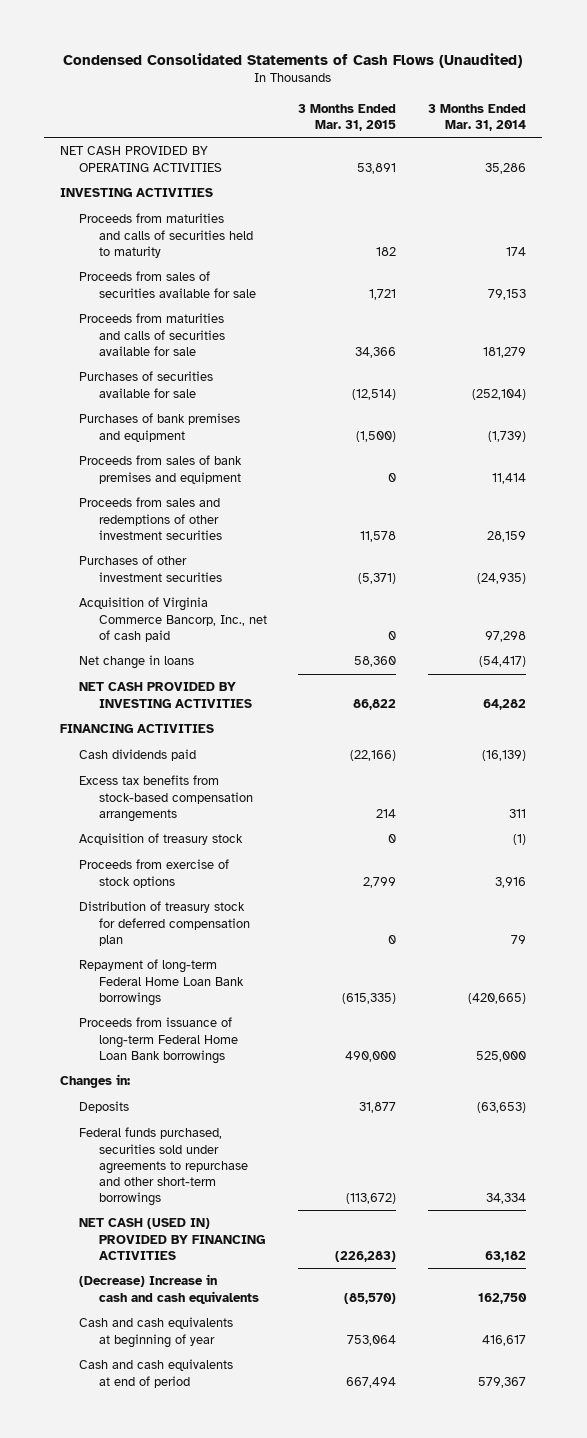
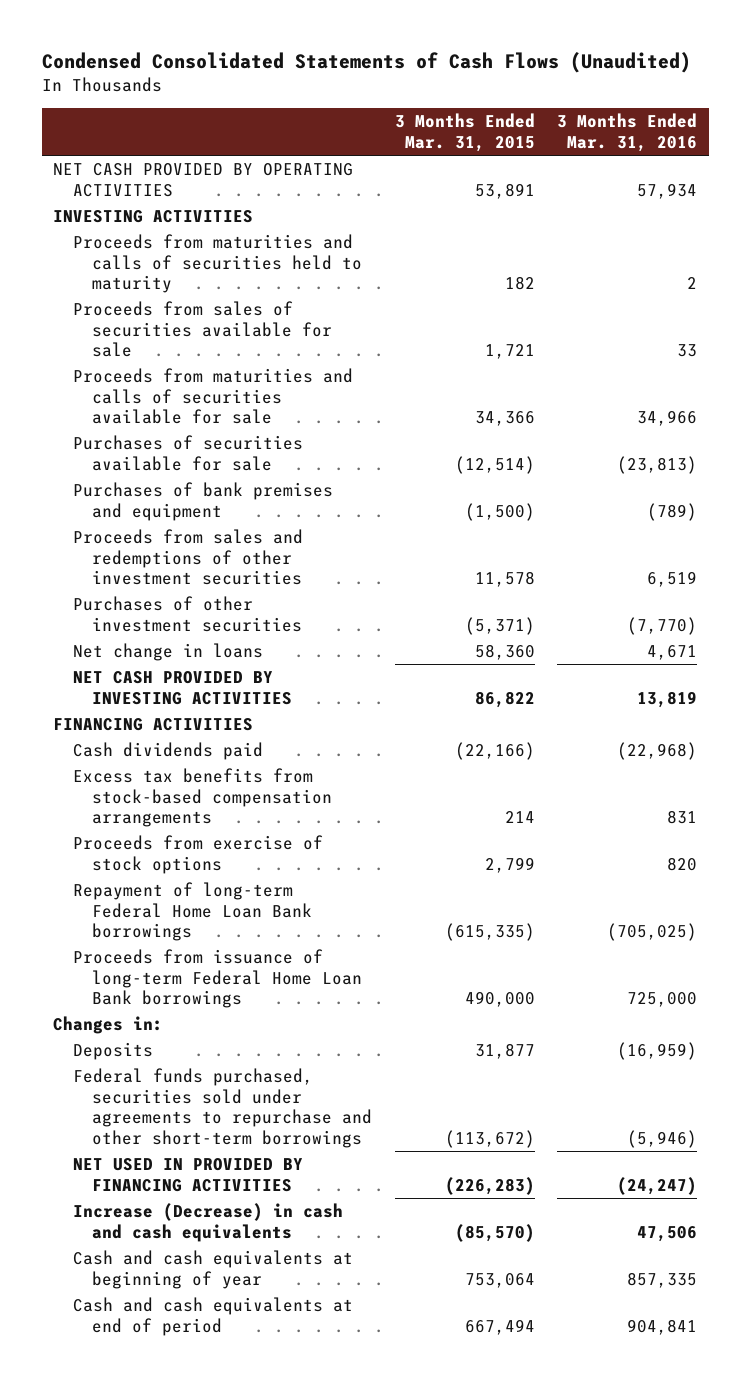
- | 3 Months Ended Mar. 31, 2015 | 3 Months Ended Mar. 31, 2014
+ | 3 Months Ended Mar. 31, 2015 | 3 Months Ended Mar. 31, 2016
- Proceeds from sales of bank premises and equipment | 0 | 11,414
- Acquisition of Virginia Commerce Bancorp, Inc., net of cash paid | 0 | 97,298
- Acquisition of treasury stock | 0 | (1)
- Distribution of treasury stock for deferred compensation plan | 0 | 79
- NET CASH (USED IN) PROVIDED BY FINANCING ACTIVITIES | (226,283) | 63,182
- (Decrease) Increase in cash and cash equivalents | (85,570) | 162,750
+ NET USED IN PROVIDED BY FINANCING ACTIVITIES | (226,283) | (24,247)
+ Increase (Decrease) in cash and cash equivalents | (85,570) | 47,506

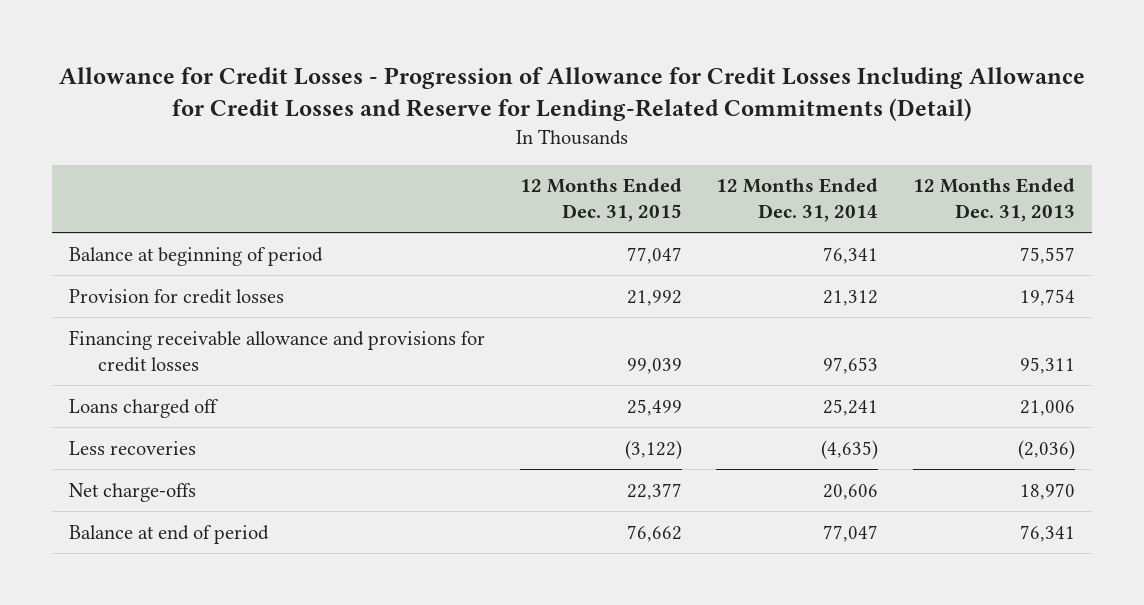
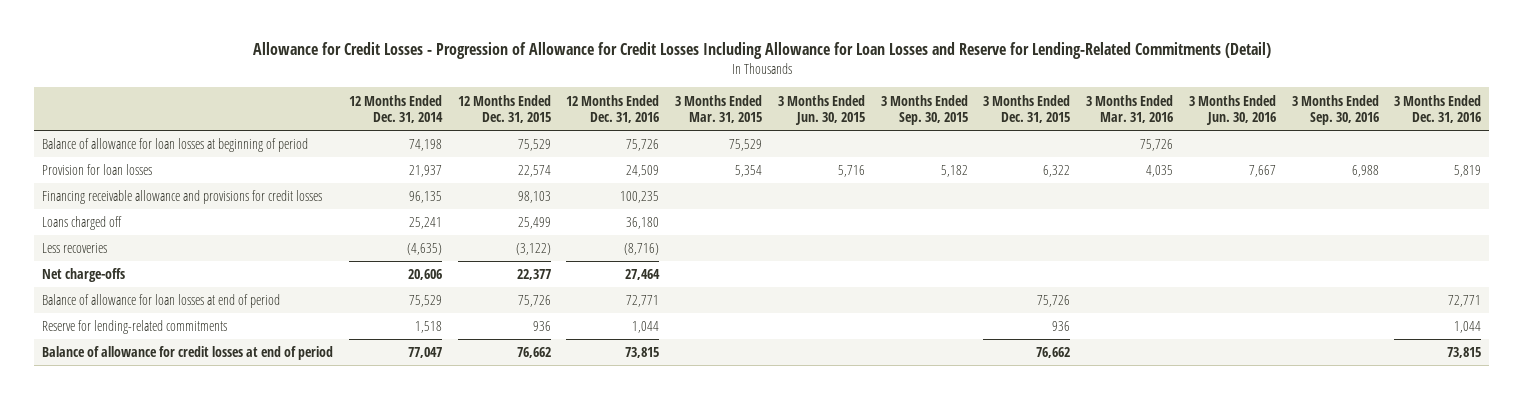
- Allowance for Credit Losses - Progression of Allowance for Credit Losses Including Allowance for Credit Losses and Reserve for Lending-Related Commitments (Detail)
+ Allowance for Credit Losses - Progression of Allowance for Credit Losses Including Allowance for Loan Losses and Reserve for Lending-Related Commitments (Detail)
- | 12 Months Ended Dec. 31, 2015 | 12 Months Ended Dec. 31, 2014 | 12 Months Ended Dec. 31, 2013
+ | 12 Months Ended Dec. 31, 2014 | 12 Months Ended Dec. 31, 2015 | 12 Months Ended Dec. 31, 2016 | 3 Months Ended Mar. 31, 2015 | 3 Months Ended Jun. 30, 2015 | 3 Months Ended Sep. 30, 2015 | 3 Months Ended Dec. 31, 2015 | 3 Months Ended Mar. 31, 2016 | 3 Months Ended Jun. 30, 2016 | 3 Months Ended Sep. 30, 2016 | 3 Months Ended Dec. 31, 2016
- Balance at beginning of period | 77,047 | 76,341 | 75,557
- Provision for credit losses | 21,992 | 21,312 | 19,754
- Financing receivable allowance and provisions for credit losses | 99,039 | 97,653 | 95,311
+ Balance of allowance for loan losses at beginning of period | 74,198 | 75,529 | 75,726 | 75,529 | | | | 75,726 | | |
+ Provision for loan losses | 21,937 | 22,574 | 24,509 | 5,354 | 5,716 | 5,182 | 6,322 | 4,035 | 7,667 | 6,988 | 5,819
+ Financing receivable allowance and provisions for credit losses | 96,135 | 98,103 | 100,235 | | | | | | | |
- Balance at end of period | 76,662 | 77,047 | 76,341
+ Balance of allowance for loan losses at end of period | 75,529 | 75,726 | 72,771 | | | | 75,726 | | | | 72,771
+ Reserve for lending-related commitments | 1,518 | 936 | 1,044 | | | | 936 | | | | 1,044
+ Balance of allowance for credit losses at end of period | 77,047 | 76,662 | 73,815 | | | | 76,662 | | | | 73,815

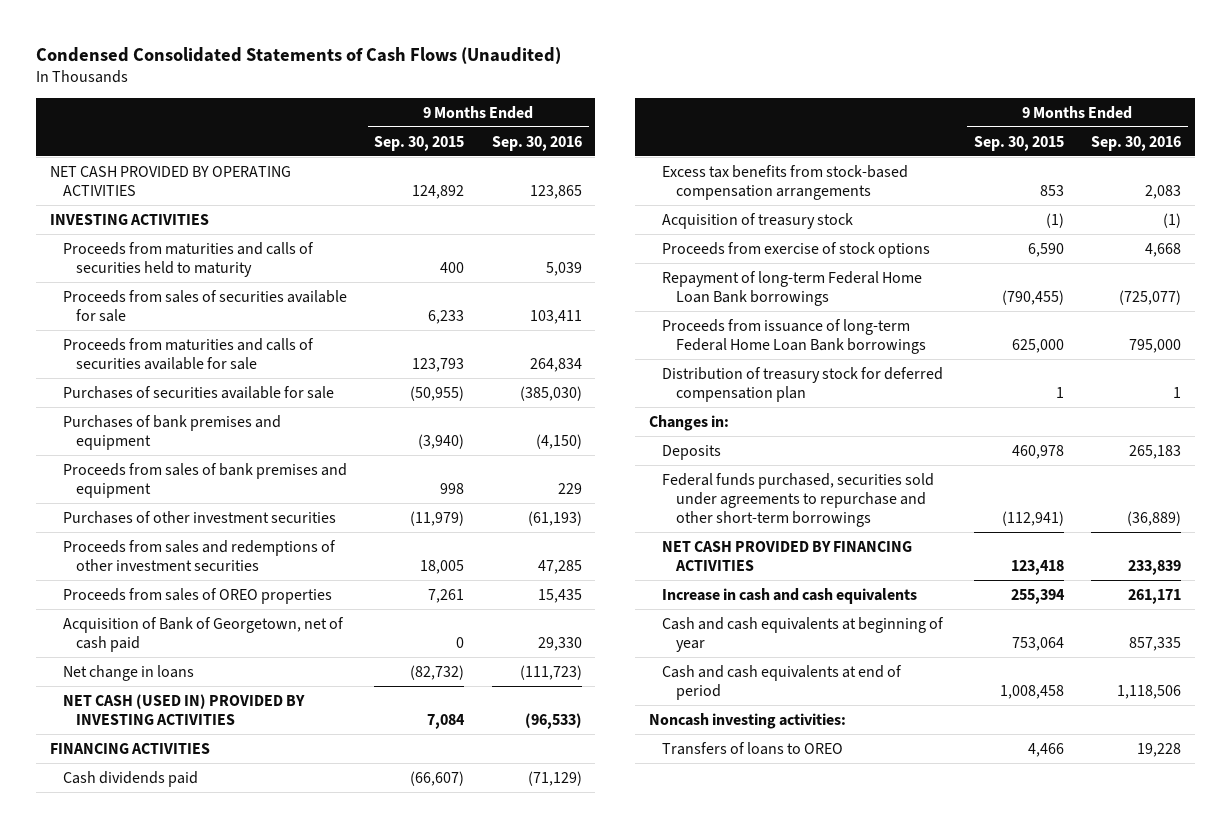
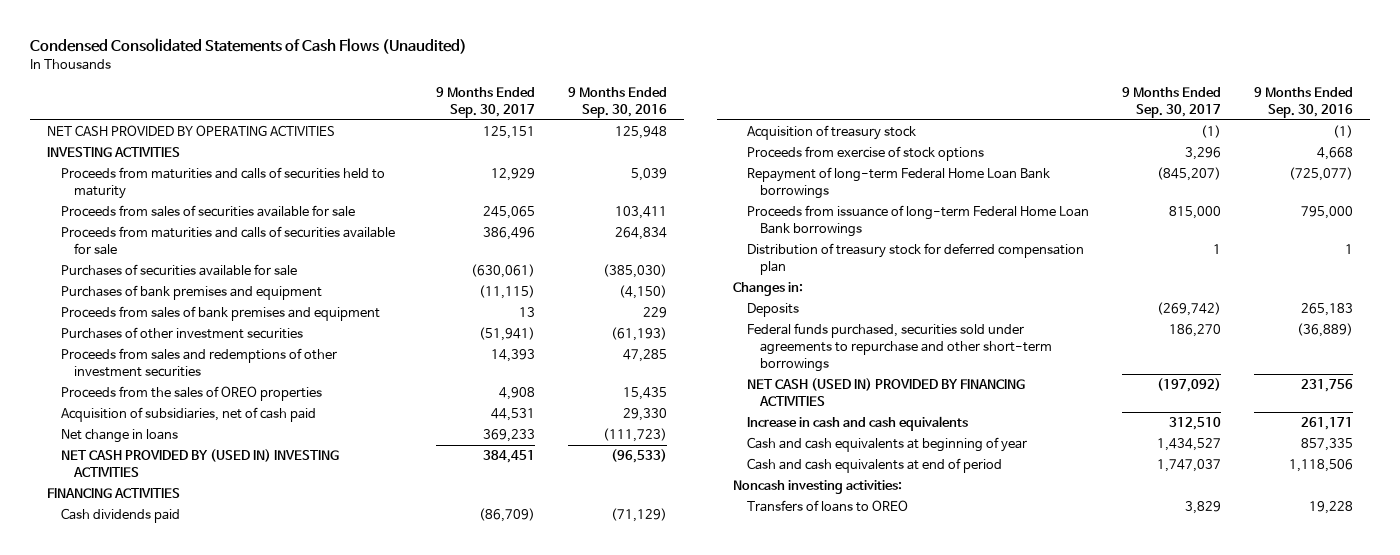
- | 9 Months Ended Sep. 30, 2015 | 9 Months Ended Sep. 30, 2016
+ | 9 Months Ended Sep. 30, 2017 | 9 Months Ended Sep. 30, 2016
- NET CASH PROVIDED BY OPERATING ACTIVITIES | 124,892 | 123,865
+ NET CASH PROVIDED BY OPERATING ACTIVITIES | 125,151 | 125,948
- Proceeds from sales of OREO properties | 7,261 | 15,435
- Acquisition of Bank of Georgetown, net of cash paid | 0 | 29,330
+ Proceeds from the sales of OREO properties | 4,908 | 15,435
+ Acquisition of subsidiaries, net of cash paid | 44,531 | 29,330
- NET CASH (USED IN) PROVIDED BY INVESTING ACTIVITIES | 7,084 | (96,533)
+ NET CASH PROVIDED BY (USED IN) INVESTING ACTIVITIES | 384,451 | (96,533)
- Excess tax benefits from stock-based compensation arrangements | 853 | 2,083
- NET CASH PROVIDED BY FINANCING ACTIVITIES | 123,418 | 233,839
+ NET CASH (USED IN) PROVIDED BY FINANCING ACTIVITIES | (197,092) | 231,756

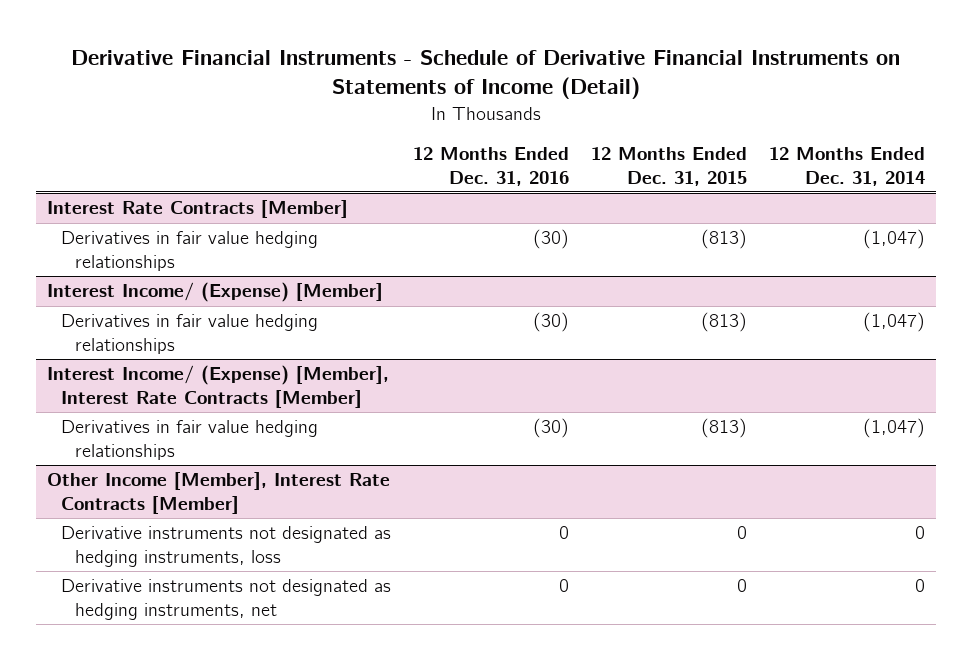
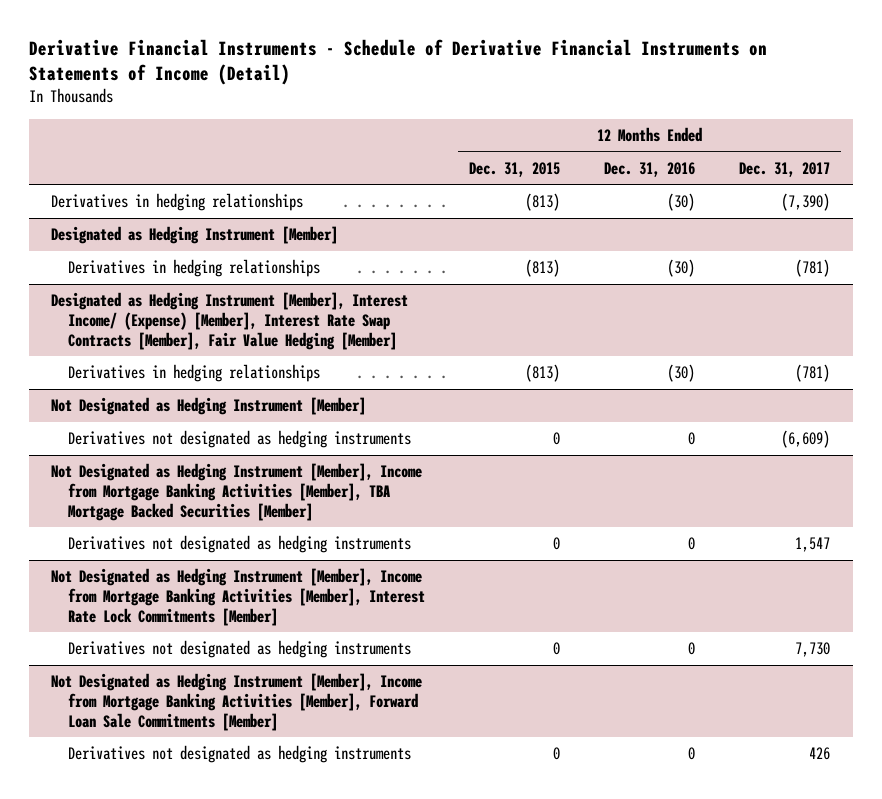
- | 12 Months Ended Dec. 31, 2016 | 12 Months Ended Dec. 31, 2015 | 12 Months Ended Dec. 31, 2014
+ | 12 Months Ended Dec. 31, 2015 | 12 Months Ended Dec. 31, 2016 | 12 Months Ended Dec. 31, 2017
- Interest Rate Contracts [Member]
- Derivatives in fair value hedging relationships | (30) | (813) | (1,047)
- Interest Income/ (Expense) [Member]
- Derivatives in fair value hedging relationships | (30) | (813) | (1,047)
- Interest Income/ (Expense) [Member], Interest Rate Contracts [Member]
- Derivatives in fair value hedging relationships | (30) | (813) | (1,047)
- Other Income [Member], Interest Rate Contracts [Member]
- Derivative instruments not designated as hedging instruments, loss | 0 | 0 | 0
- Derivative instruments not designated as hedging instruments, net | 0 | 0 | 0
+ Derivatives in hedging relationships | (813) | (30) | (7,390)
+ Designated as Hedging Instrument [Member]
+ Derivatives in hedging relationships | (813) | (30) | (781)
+ Designated as Hedging Instrument [Member], Interest Income/ (Expense) [Member], Interest Rate Swap Contracts [Member], Fair Value Hedging [Member]
+ Derivatives in hedging relationships | (813) | (30) | (781)
+ Not Designated as Hedging Instrument [Member]
+ Derivatives not designated as hedging instruments | 0 | 0 | (6,609)
+ Not Designated as Hedging Instrument [Member], Income from Mortgage Banking Activities [Member], TBA Mortgage Backed Securities [Member]
+ Derivatives not designated as hedging instruments | 0 | 0 | 1,547
+ Not Designated as Hedging Instrument [Member], Income from Mortgage Banking Activities [Member], Interest Rate Lock Commitments [Member]
+ Derivatives not designated as hedging instruments | 0 | 0 | 7,730
+ Not Designated as Hedging Instrument [Member], Income from Mortgage Banking Activities [Member], Forward Loan Sale Commitments [Member]
+ Derivatives not designated as hedging instruments | 0 | 0 | 426

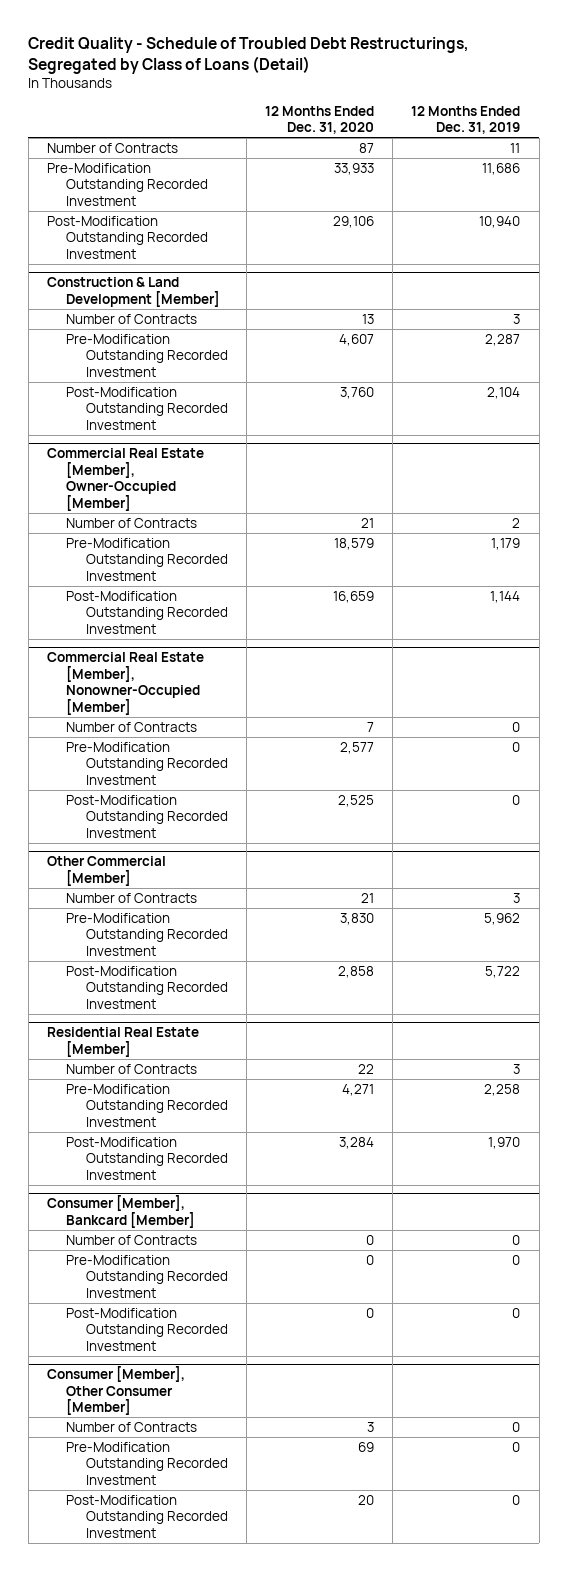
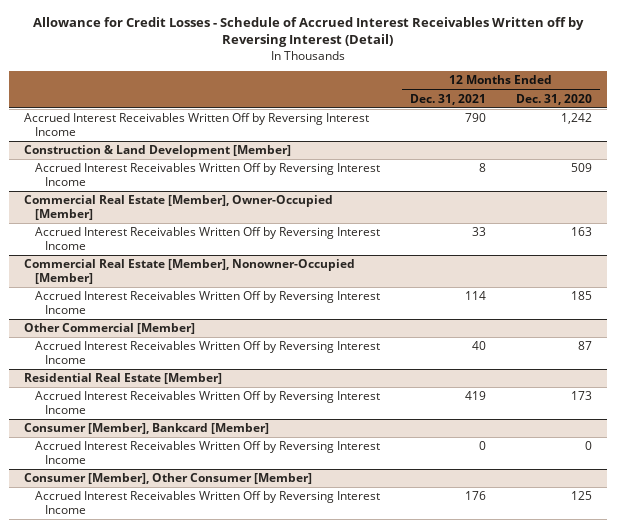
- Credit Quality - Schedule of Troubled Debt Restructurings, Segregated by Class of Loans (Detail)
+ Allowance for Credit Losses - Schedule of Accrued Interest Receivables Written off by Reversing Interest (Detail)
- | 12 Months Ended Dec. 31, 2020 | 12 Months Ended Dec. 31, 2019
+ | 12 Months Ended Dec. 31, 2021 | 12 Months Ended Dec. 31, 2020
- Number of Contracts | 87 | 11
- Pre-Modification Outstanding Recorded Investment | 33,933 | 11,686
- Post-Modification Outstanding Recorded Investment | 29,106 | 10,940
+ Accrued Interest Receivables Written Off by Reversing Interest Income | 790 | 1,242
@ Construction & Land Development [Member]
- Number of Contracts | 13 | 3
- Pre-Modification Outstanding Recorded Investment | 4,607 | 2,287
- Post-Modification Outstanding Recorded Investment | 3,760 | 2,104
+ Accrued Interest Receivables Written Off by Reversing Interest Income | 8 | 509
@ Commercial Real Estate [Member], Owner-Occupied [Member]
- Number of Contracts | 21 | 2
- Pre-Modification Outstanding Recorded Investment | 18,579 | 1,179
- Post-Modification Outstanding Recorded Investment | 16,659 | 1,144
+ Accrued Interest Receivables Written Off by Reversing Interest Income | 33 | 163
@ Commercial Real Estate [Member], Nonowner-Occupied [Member]
- Number of Contracts | 7 | 0
- Pre-Modification Outstanding Recorded Investment | 2,577 | 0
- Post-Modification Outstanding Recorded Investment | 2,525 | 0
+ Accrued Interest Receivables Written Off by Reversing Interest Income | 114 | 185
@ Other Commercial [Member]
- Number of Contracts | 21 | 3
- Pre-Modification Outstanding Recorded Investment | 3,830 | 5,962
- Post-Modification Outstanding Recorded Investment | 2,858 | 5,722
+ Accrued Interest Receivables Written Off by Reversing Interest Income | 40 | 87
@ Residential Real Estate [Member]
- Number of Contracts | 22 | 3
- Pre-Modification Outstanding Recorded Investment | 4,271 | 2,258
- Post-Modification Outstanding Recorded Investment | 3,284 | 1,970
+ Accrued Interest Receivables Written Off by Reversing Interest Income | 419 | 173
@ Consumer [Member], Bankcard [Member]
- Number of Contracts | 0 | 0
- Pre-Modification Outstanding Recorded Investment | 0 | 0
- Post-Modification Outstanding Recorded Investment | 0 | 0
+ Accrued Interest Receivables Written Off by Reversing Interest Income | 0 | 0
@ Consumer [Member], Other Consumer [Member]
- Number of Contracts | 3 | 0
- Pre-Modification Outstanding Recorded Investment | 69 | 0
- Post-Modification Outstanding Recorded Investment | 20 | 0
+ Accrued Interest Receivables Written Off by Reversing Interest Income | 176 | 125

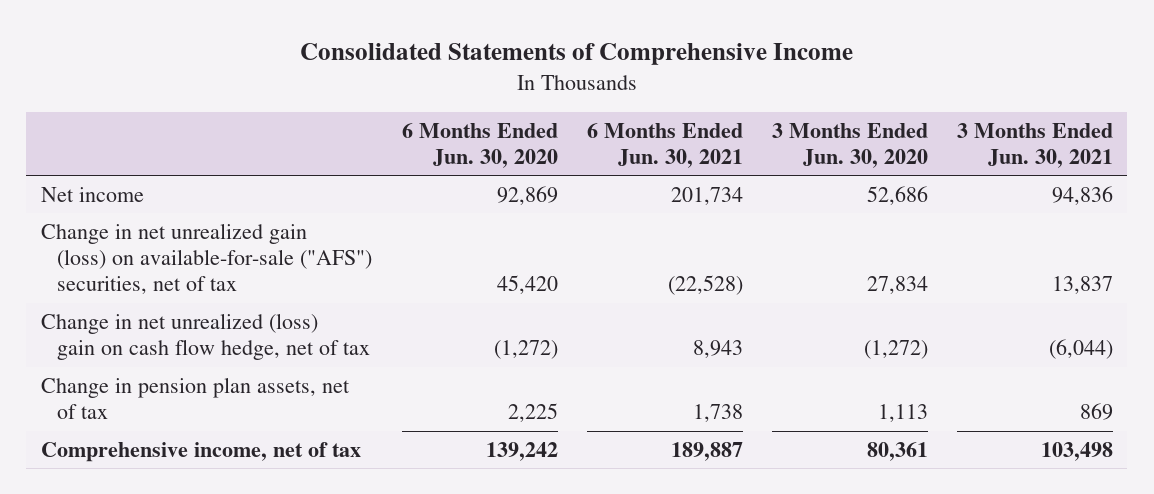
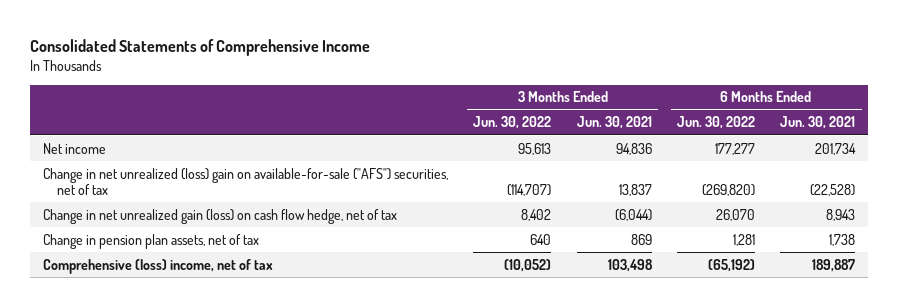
- | 6 Months Ended Jun. 30, 2020 | 6 Months Ended Jun. 30, 2021 | 3 Months Ended Jun. 30, 2020 | 3 Months Ended Jun. 30, 2021
+ | 3 Months Ended Jun. 30, 2022 | 3 Months Ended Jun. 30, 2021 | 6 Months Ended Jun. 30, 2022 | 6 Months Ended Jun. 30, 2021
- Change in net unrealized gain (loss) on available-for-sale ("AFS") securities, net of tax | 45,420 | (22,528) | 27,834 | 13,837
- Change in net unrealized (loss) gain on cash flow hedge, net of tax | (1,272) | 8,943 | (1,272) | (6,044)
+ Change in net unrealized (loss) gain on available-for-sale ("AFS") securities, net of tax | (114,707) | 13,837 | (269,820) | (22,528)
+ Change in net unrealized gain (loss) on cash flow hedge, net of tax | 8,402 | (6,044) | 26,070 | 8,943
- Comprehensive income, net of tax | 139,242 | 189,887 | 80,361 | 103,498
+ Comprehensive (loss) income, net of tax | (10,052) | 103,498 | (65,192) | 189,887

